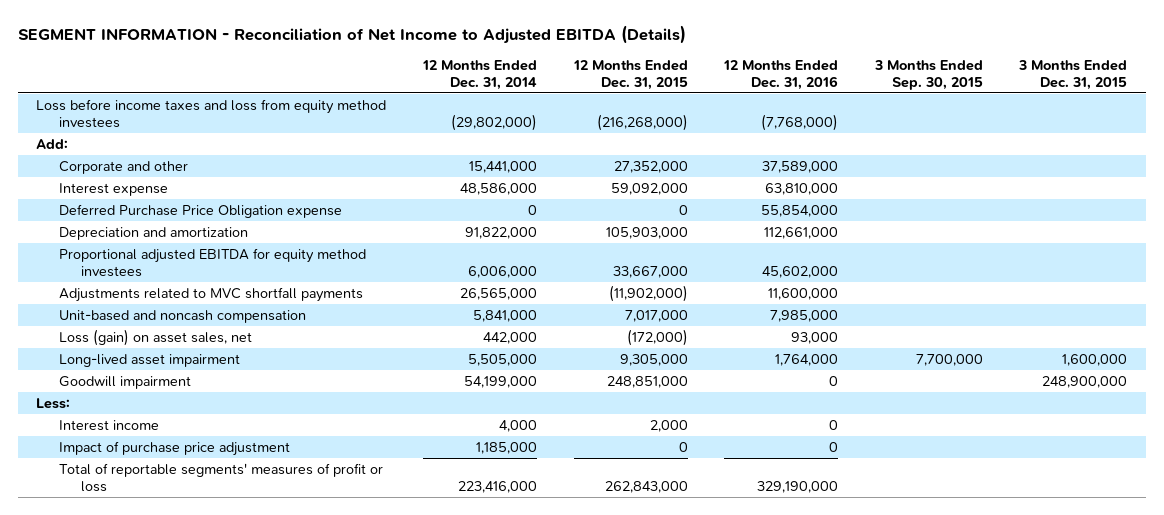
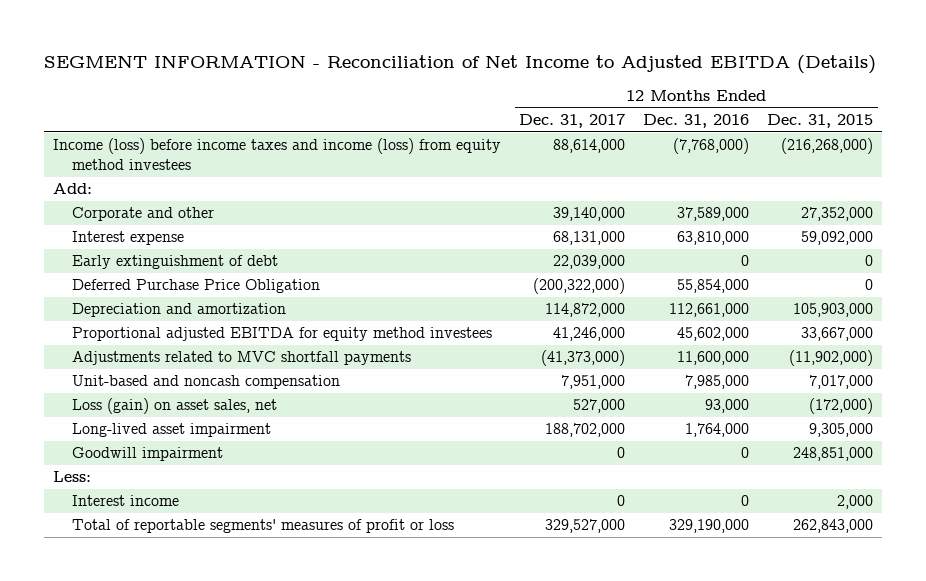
- | 12 Months Ended Dec. 31, 2014 | 12 Months Ended Dec. 31, 2015 | 12 Months Ended Dec. 31, 2016 | 3 Months Ended Sep. 30, 2015 | 3 Months Ended Dec. 31, 2015
+ | 12 Months Ended Dec. 31, 2017 | 12 Months Ended Dec. 31, 2016 | 12 Months Ended Dec. 31, 2015
- Loss before income taxes and loss from equity method investees | (29,802,000) | (216,268,000) | (7,768,000) | |
+ Income (loss) before income taxes and income (loss) from equity method investees | 88,614,000 | (7,768,000) | (216,268,000)
- Deferred Purchase Price Obligation expense | 0 | 0 | 55,854,000 | |
+ Early extinguishment of debt | 22,039,000 | 0 | 0
+ Deferred Purchase Price Obligation | (200,322,000) | 55,854,000 | 0
- Impact of purchase price adjustment | 1,185,000 | 0 | 0 | |

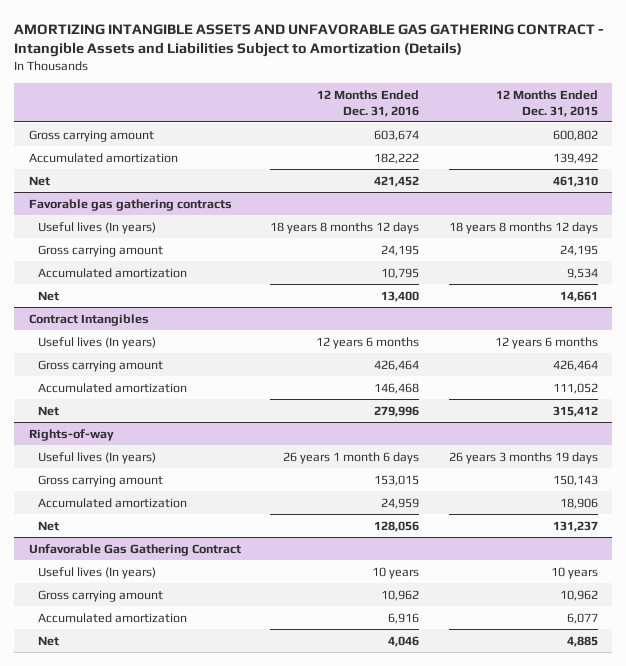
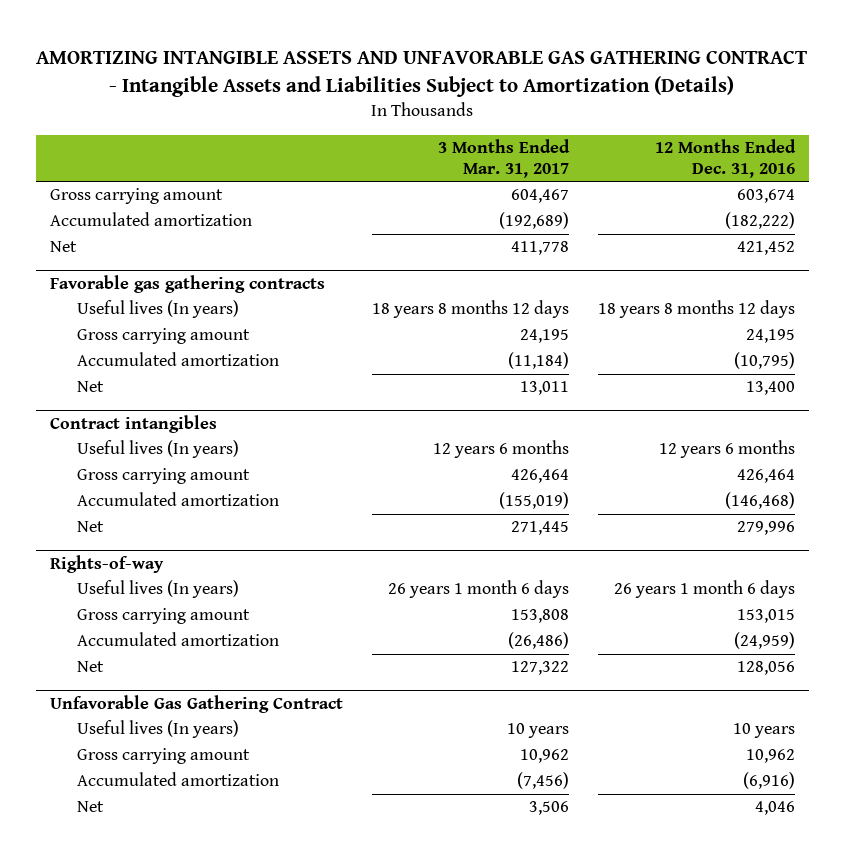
- | 12 Months Ended Dec. 31, 2016 | 12 Months Ended Dec. 31, 2015
+ | 3 Months Ended Mar. 31, 2017 | 12 Months Ended Dec. 31, 2016
- Accumulated amortization | 182,222 | 139,492
+ Accumulated amortization | (192,689) | (182,222)
@ Favorable gas gathering contracts
- Accumulated amortization | 10,795 | 9,534
+ Accumulated amortization | (11,184) | (10,795)
- Contract Intangibles
+ Contract intangibles
- Accumulated amortization | 146,468 | 111,052
+ Accumulated amortization | (155,019) | (146,468)
@ Rights-of-way
- Accumulated amortization | 24,959 | 18,906
+ Accumulated amortization | (26,486) | (24,959)
@ Unfavorable Gas Gathering Contract
- Accumulated amortization | 6,916 | 6,077
+ Accumulated amortization | (7,456) | (6,916)

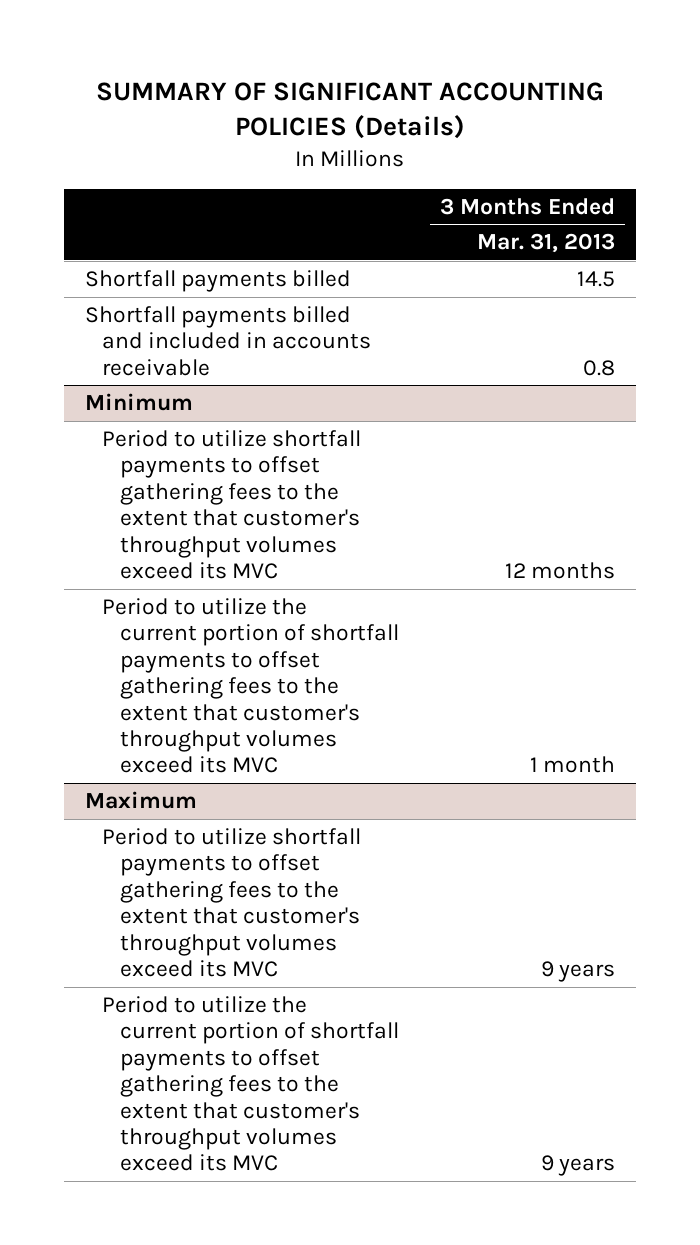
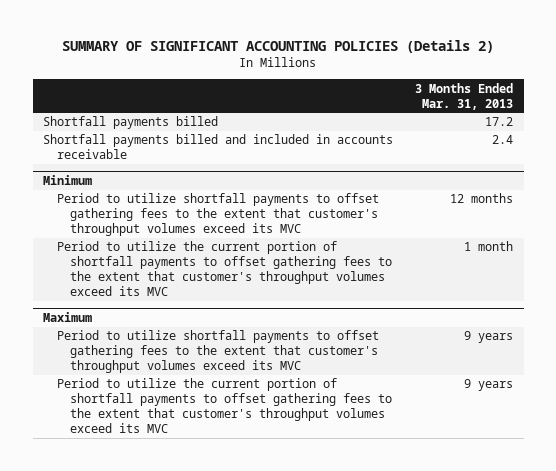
- SUMMARY OF SIGNIFICANT ACCOUNTING POLICIES (Details)
+ SUMMARY OF SIGNIFICANT ACCOUNTING POLICIES (Details 2)
- Shortfall payments billed | 14.5
- Shortfall payments billed and included in accounts receivable | 0.8
+ Shortfall payments billed | 17.2
+ Shortfall payments billed and included in accounts receivable | 2.4

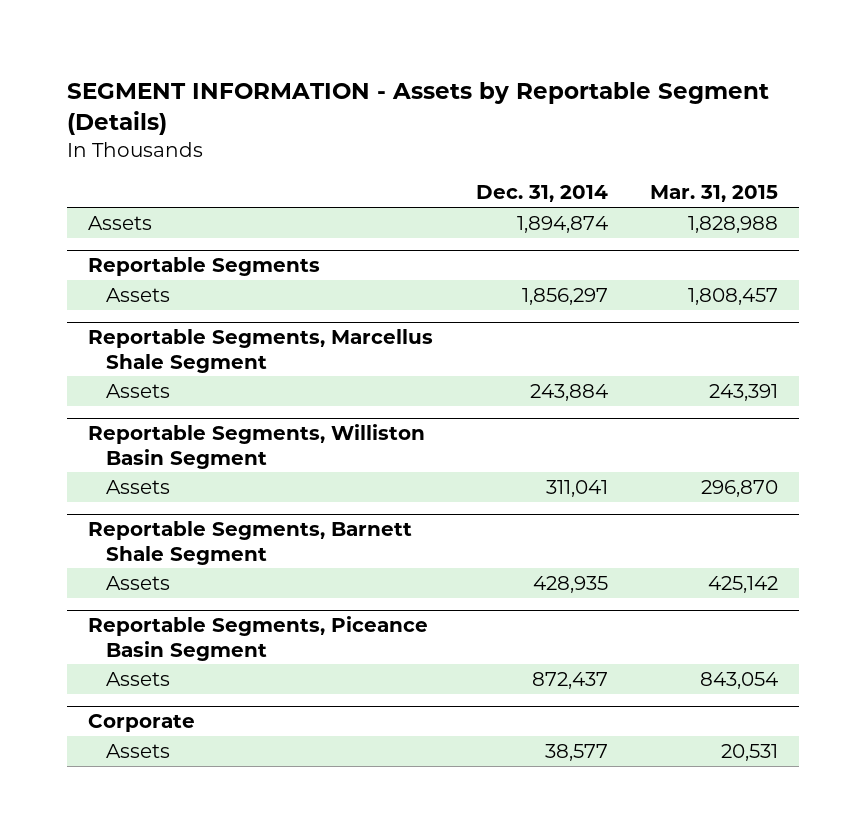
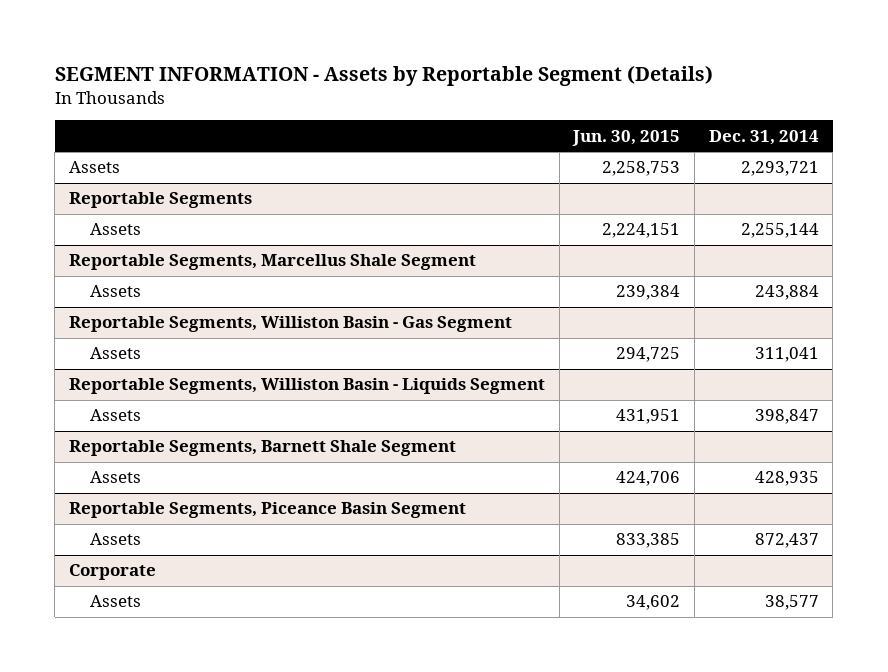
- | Dec. 31, 2014 | Mar. 31, 2015
+ | Jun. 30, 2015 | Dec. 31, 2014
- Assets | 1,894,874 | 1,828,988
+ Assets | 2,258,753 | 2,293,721
@ Reportable Segments
- Assets | 1,856,297 | 1,808,457
+ Assets | 2,224,151 | 2,255,144
- Reportable Segments, Williston Basin Segment
+ Reportable Segments, Williston Basin - Gas Segment
+ Reportable Segments, Williston Basin - Liquids Segment
+ Assets | 431,951 | 398,847

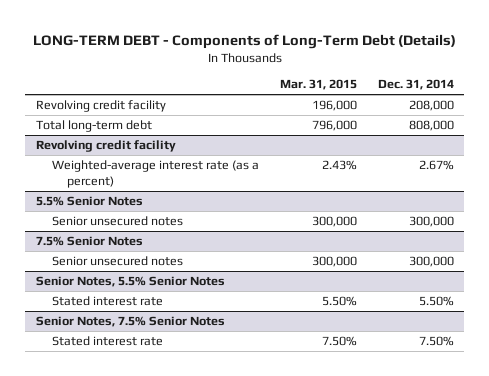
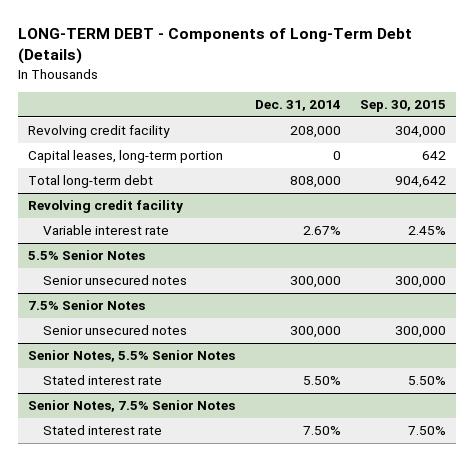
- | Mar. 31, 2015 | Dec. 31, 2014
+ | Dec. 31, 2014 | Sep. 30, 2015
+ Capital leases, long-term portion | 0 | 642
@ Revolving credit facility
- Weighted-average interest rate (as a percent) | 2.43% | 2.67%
+ Variable interest rate | 2.67% | 2.45%

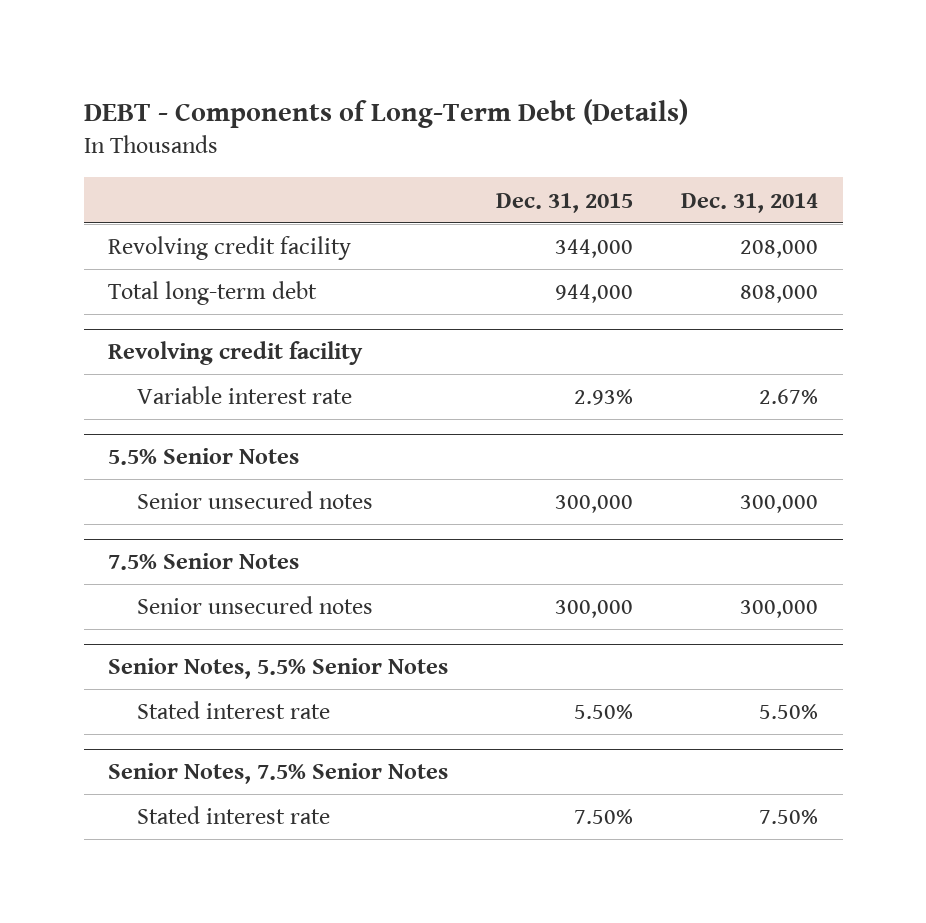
- LONG-TERM DEBT - Components of Long-Term Debt (Details)
+ DEBT - Components of Long-Term Debt (Details)
- | Dec. 31, 2014 | Sep. 30, 2015
+ | Dec. 31, 2015 | Dec. 31, 2014
- Capital leases, long-term portion | 0 | 642

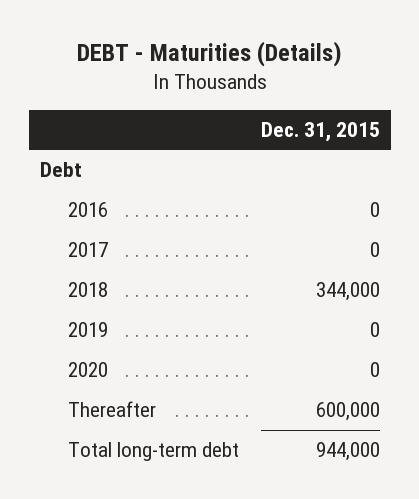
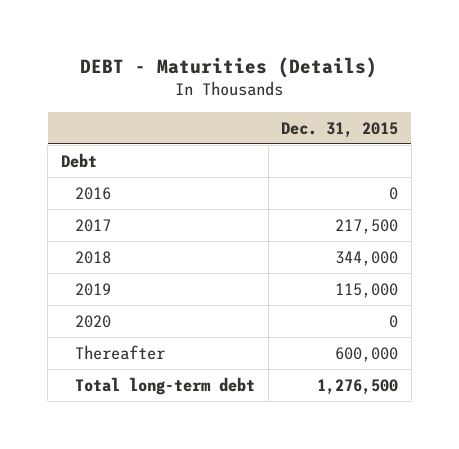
- 2017 | 0
+ 2017 | 217,500
- 2019 | 0
+ 2019 | 115,000
- Total long-term debt | 944,000
+ Total long-term debt | 1,276,500

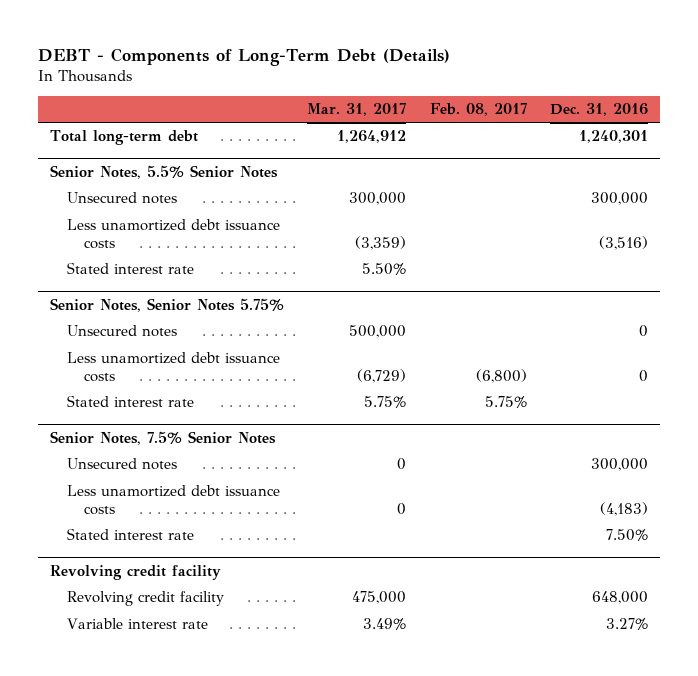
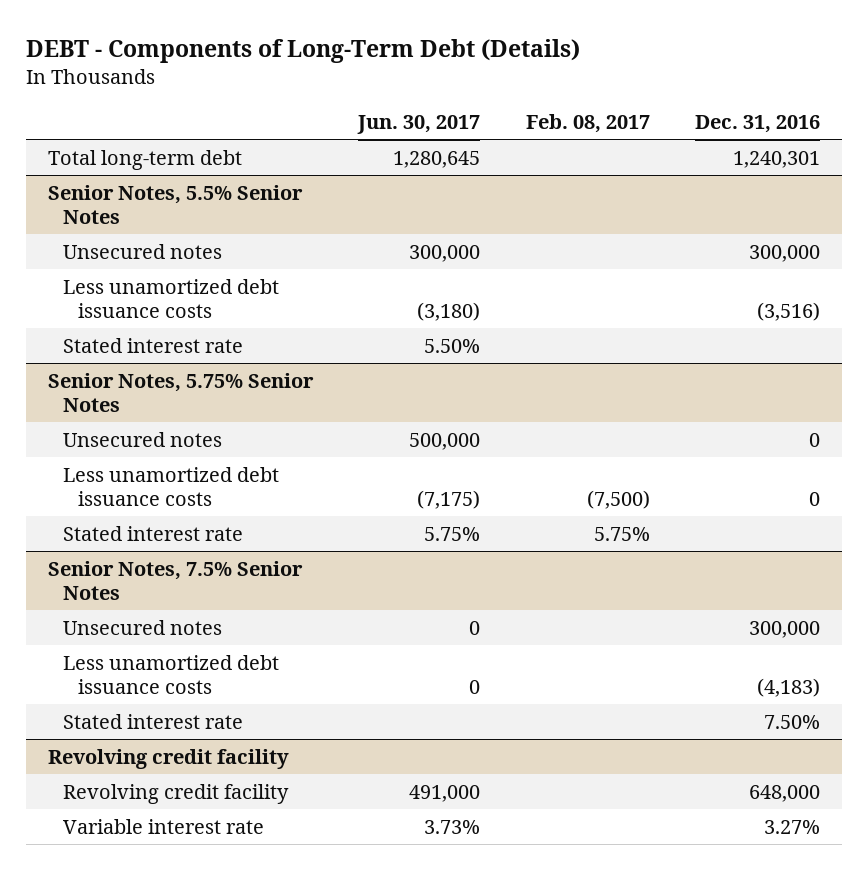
- | Mar. 31, 2017 | Feb. 08, 2017 | Dec. 31, 2016
+ | Jun. 30, 2017 | Feb. 08, 2017 | Dec. 31, 2016
- Senior Notes, Senior Notes 5.75%
+ Senior Notes, 5.75% Senior Notes
- Less unamortized debt issuance costs | (6,729) | (6,800) | 0
+ Less unamortized debt issuance costs | (7,175) | (7,500) | 0

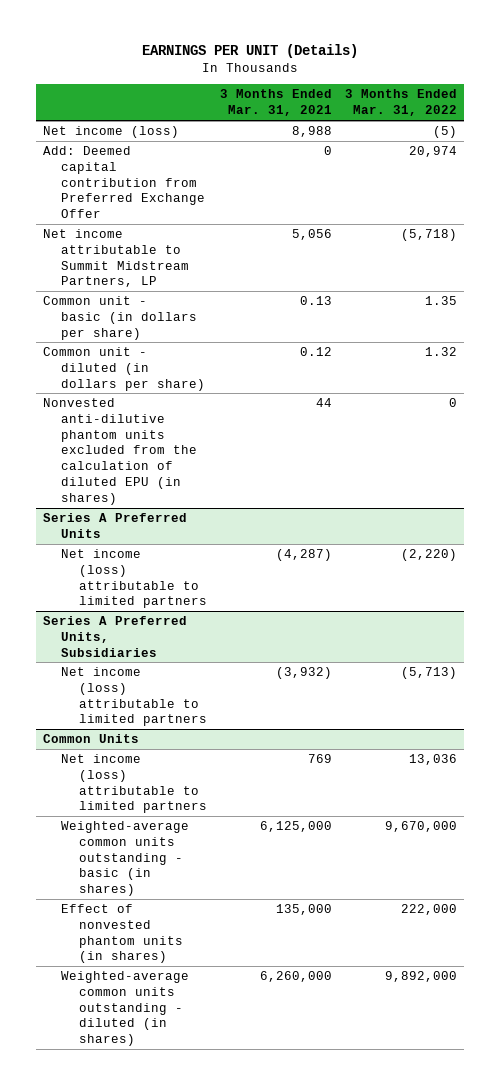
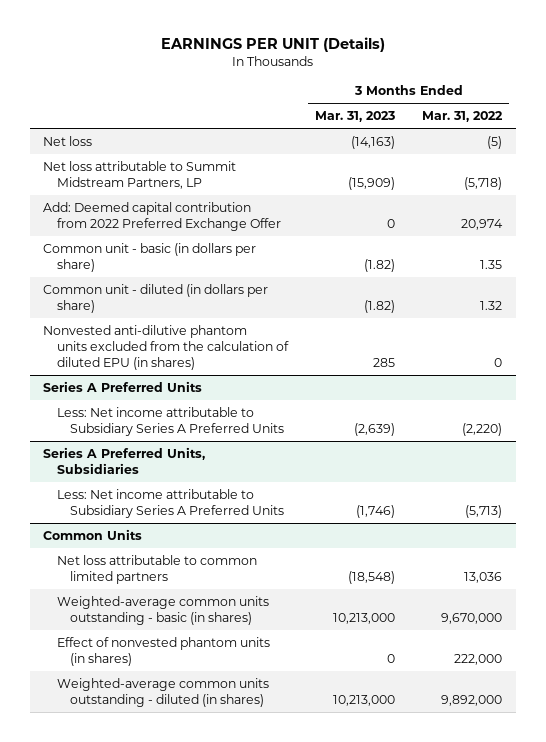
- | 3 Months Ended Mar. 31, 2021 | 3 Months Ended Mar. 31, 2022
+ | 3 Months Ended Mar. 31, 2023 | 3 Months Ended Mar. 31, 2022
- Net income (loss) | 8,988 | (5)
- Add: Deemed capital contribution from Preferred Exchange Offer | 0 | 20,974
- Net income attributable to Summit Midstream Partners, LP | 5,056 | (5,718)
+ Net loss | (14,163) | (5)
+ Net loss attributable to Summit Midstream Partners, LP | (15,909) | (5,718)
+ Add: Deemed capital contribution from 2022 Preferred Exchange Offer | 0 | 20,974
@ Series A Preferred Units
- Net income (loss) attributable to limited partners | (4,287) | (2,220)
+ Less: Net income attributable to Subsidiary Series A Preferred Units | (2,639) | (2,220)
@ Series A Preferred Units, Subsidiaries
- Net income (loss) attributable to limited partners | (3,932) | (5,713)
+ Less: Net income attributable to Subsidiary Series A Preferred Units | (1,746) | (5,713)
@ Common Units
- Net income (loss) attributable to limited partners | 769 | 13,036
+ Net loss attributable to common limited partners | (18,548) | 13,036

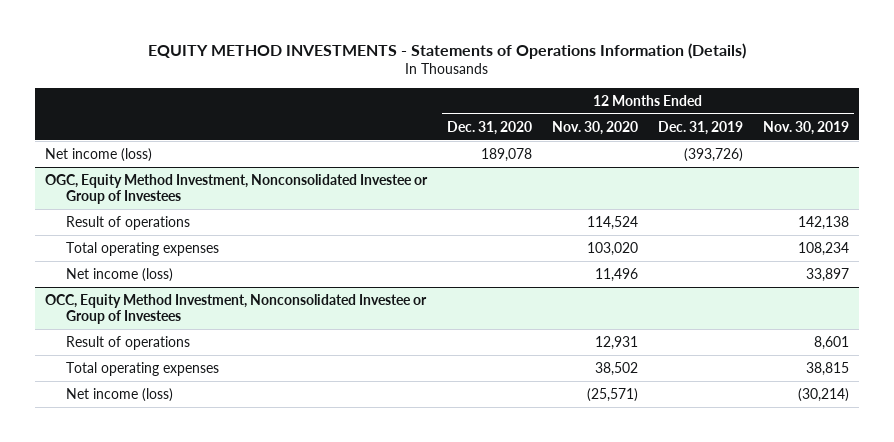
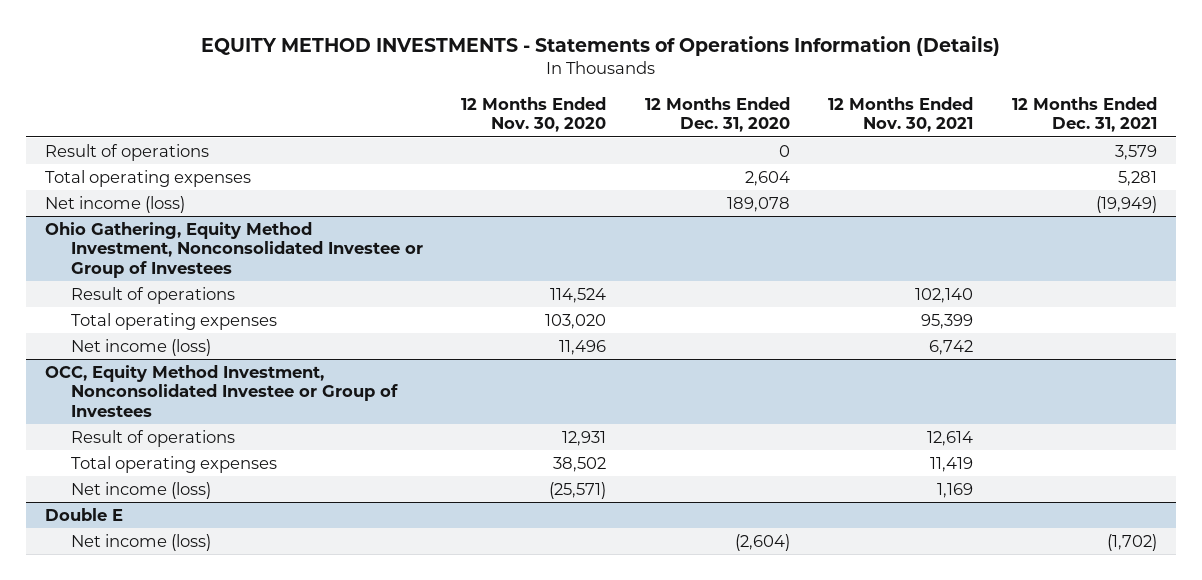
- | 12 Months Ended Dec. 31, 2020 | 12 Months Ended Nov. 30, 2020 | 12 Months Ended Dec. 31, 2019 | 12 Months Ended Nov. 30, 2019
+ | 12 Months Ended Nov. 30, 2020 | 12 Months Ended Dec. 31, 2020 | 12 Months Ended Nov. 30, 2021 | 12 Months Ended Dec. 31, 2021
+ Result of operations | | 0 | | 3,579
+ Total operating expenses | | 2,604 | | 5,281
- OGC, Equity Method Investment, Nonconsolidated Investee or Group of Investees
+ Ohio Gathering, Equity Method Investment, Nonconsolidated Investee or Group of Investees
+ Double E
+ Net income (loss) | | (2,604) | | (1,702)

